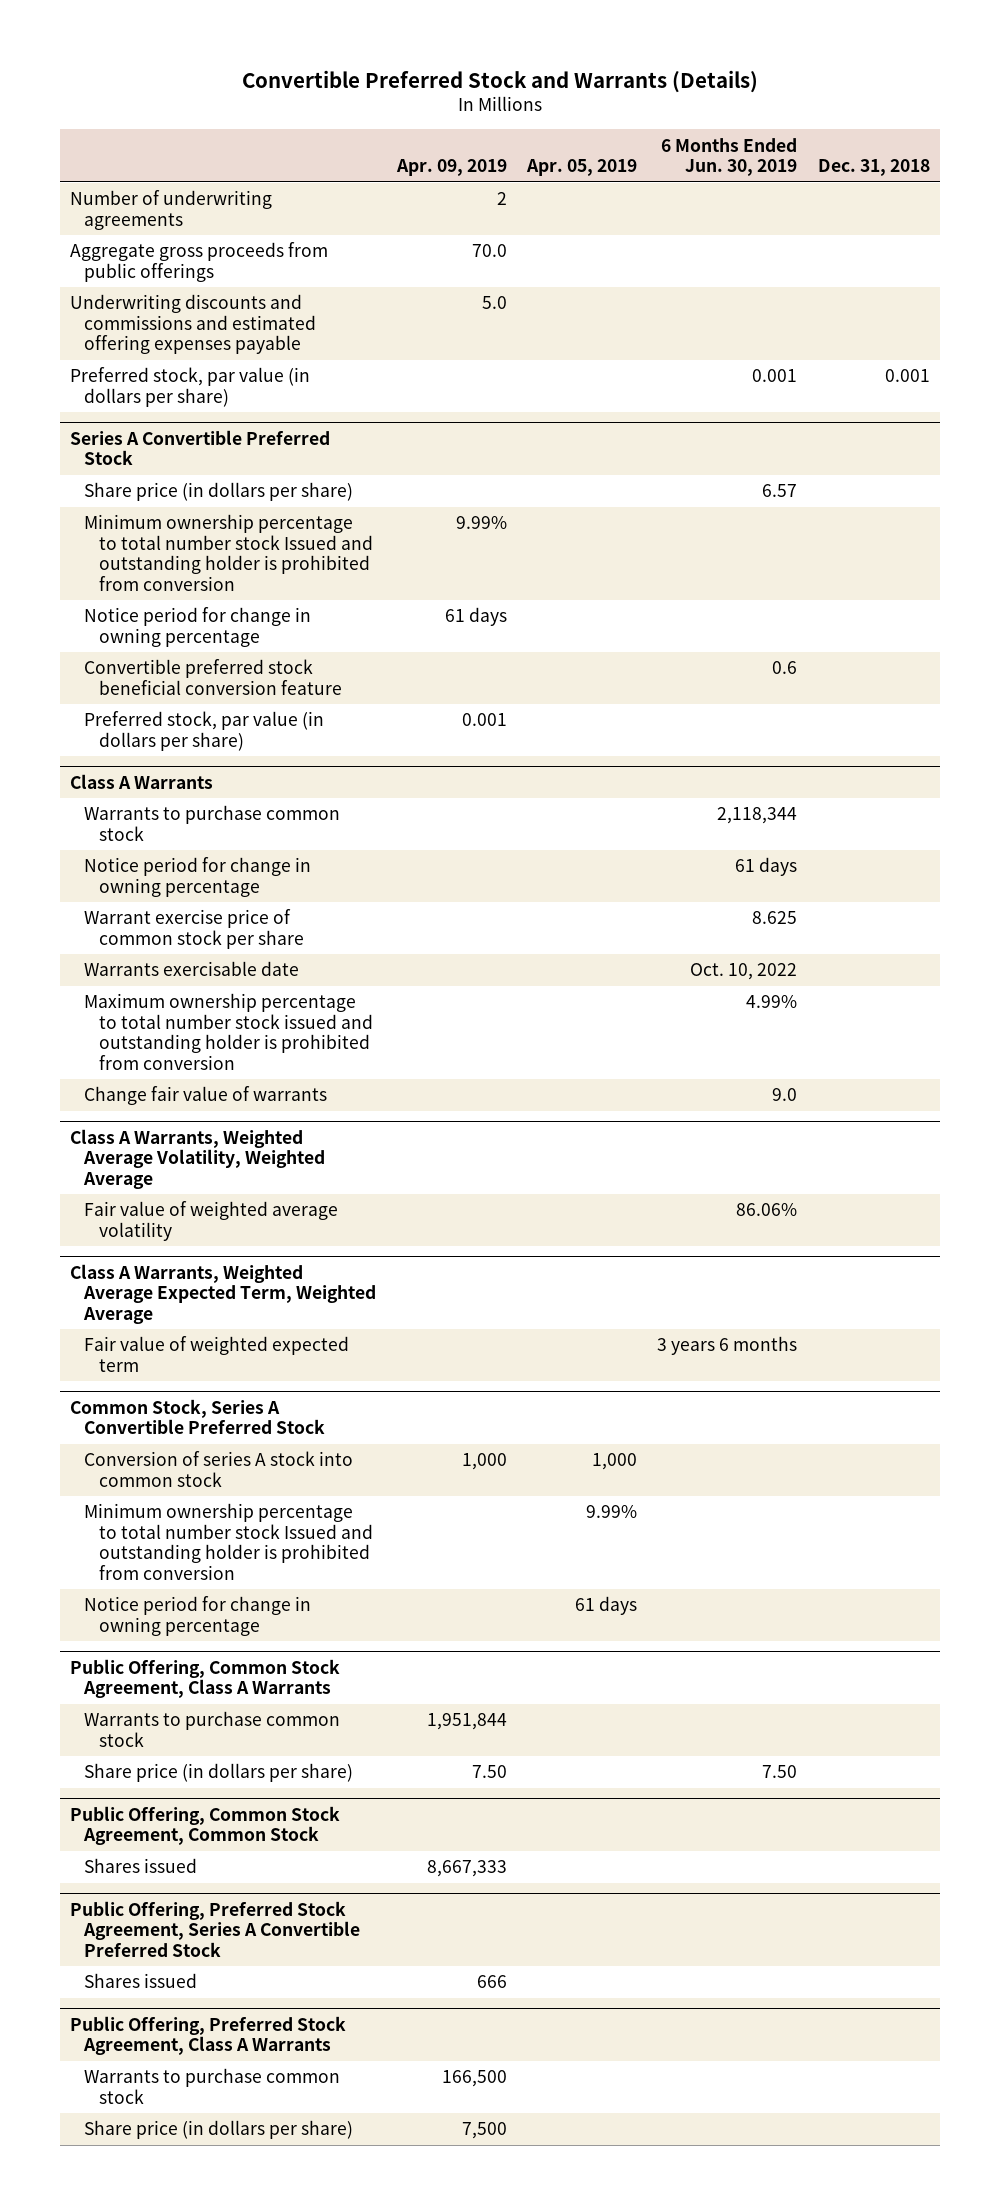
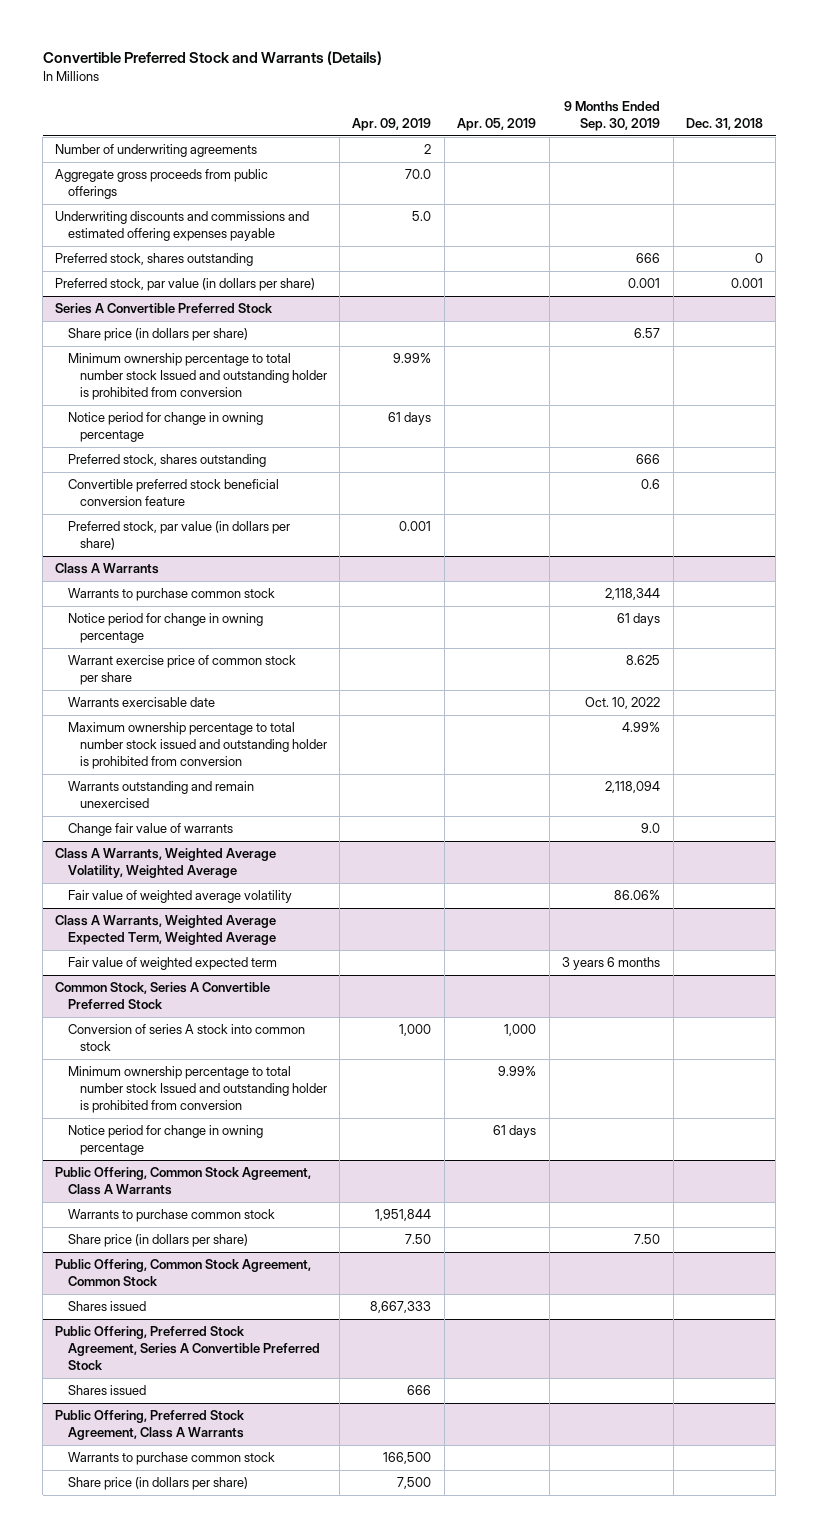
- | Apr. 09, 2019 | Apr. 05, 2019 | 6 Months Ended Jun. 30, 2019 | Dec. 31, 2018
+ | Apr. 09, 2019 | Apr. 05, 2019 | 9 Months Ended Sep. 30, 2019 | Dec. 31, 2018
+ Preferred stock, shares outstanding | | | 666 | 0
@ Series A Convertible Preferred Stock
+ Preferred stock, shares outstanding | | | 666 |
@ Class A Warrants
+ Warrants outstanding and remain unexercised | | | 2,118,094 |

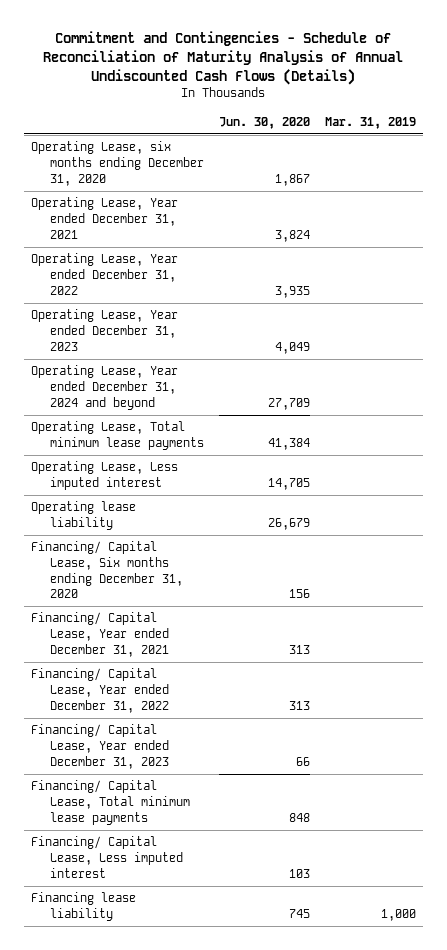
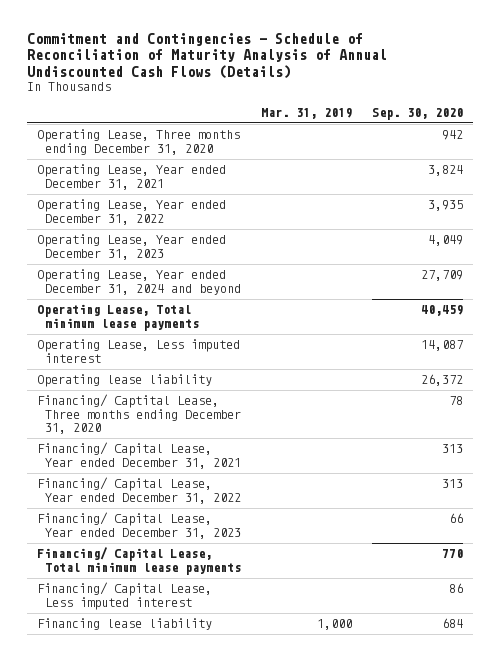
- | Jun. 30, 2020 | Mar. 31, 2019
+ | Mar. 31, 2019 | Sep. 30, 2020
- Operating Lease, six months ending December 31, 2020 | 1,867 |
+ Operating Lease, Three months ending December 31, 2020 | | 942
- Financing/ Capital Lease, Six months ending December 31, 2020 | 156 |
+ Financing/ Captital Lease, Three months ending December 31, 2020 | | 78

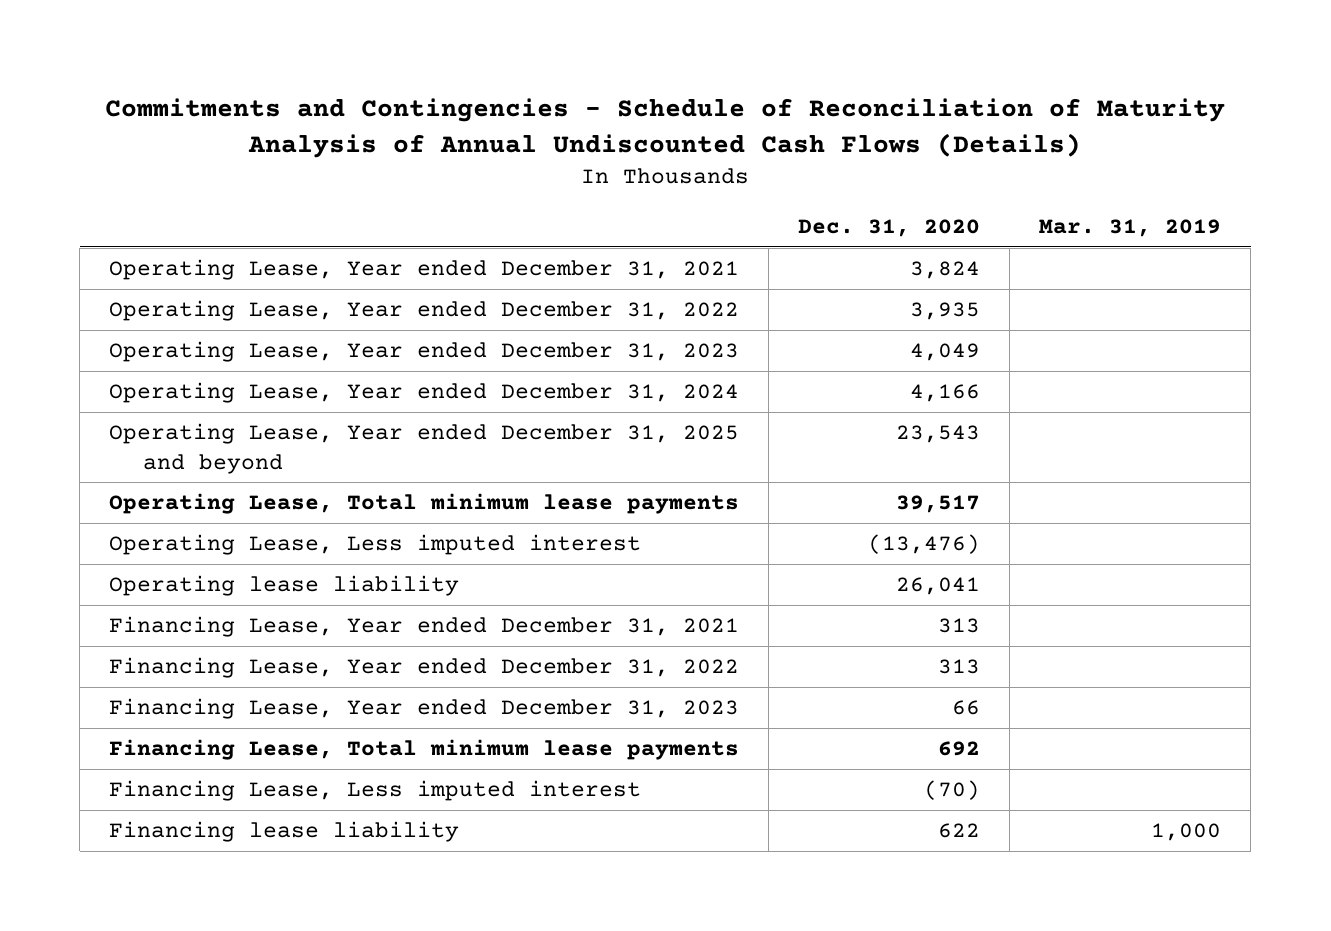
- Commitment and Contingencies - Schedule of Reconciliation of Maturity Analysis of Annual Undiscounted Cash Flows (Details)
+ Commitments and Contingencies - Schedule of Reconciliation of Maturity Analysis of Annual Undiscounted Cash Flows (Details)
- | Mar. 31, 2019 | Sep. 30, 2020
+ | Dec. 31, 2020 | Mar. 31, 2019
- Operating Lease, Three months ending December 31, 2020 | | 942
- Operating Lease, Year ended December 31, 2024 and beyond | | 27,709
+ Operating Lease, Year ended December 31, 2024 | 4,166 |
+ Operating Lease, Year ended December 31, 2025 and beyond | 23,543 |
- Financing/ Captital Lease, Three months ending December 31, 2020 | | 78
- Financing/ Capital Lease, Year ended December 31, 2021 | | 313
- Financing/ Capital Lease, Year ended December 31, 2022 | | 313
- Financing/ Capital Lease, Year ended December 31, 2023 | | 66
- Financing/ Capital Lease, Total minimum lease payments | | 770
- Financing/ Capital Lease, Less imputed interest | | 86
+ Financing Lease, Year ended December 31, 2021 | 313 |
+ Financing Lease, Year ended December 31, 2022 | 313 |
+ Financing Lease, Year ended December 31, 2023 | 66 |
+ Financing Lease, Total minimum lease payments | 692 |
+ Financing Lease, Less imputed interest | (70) |

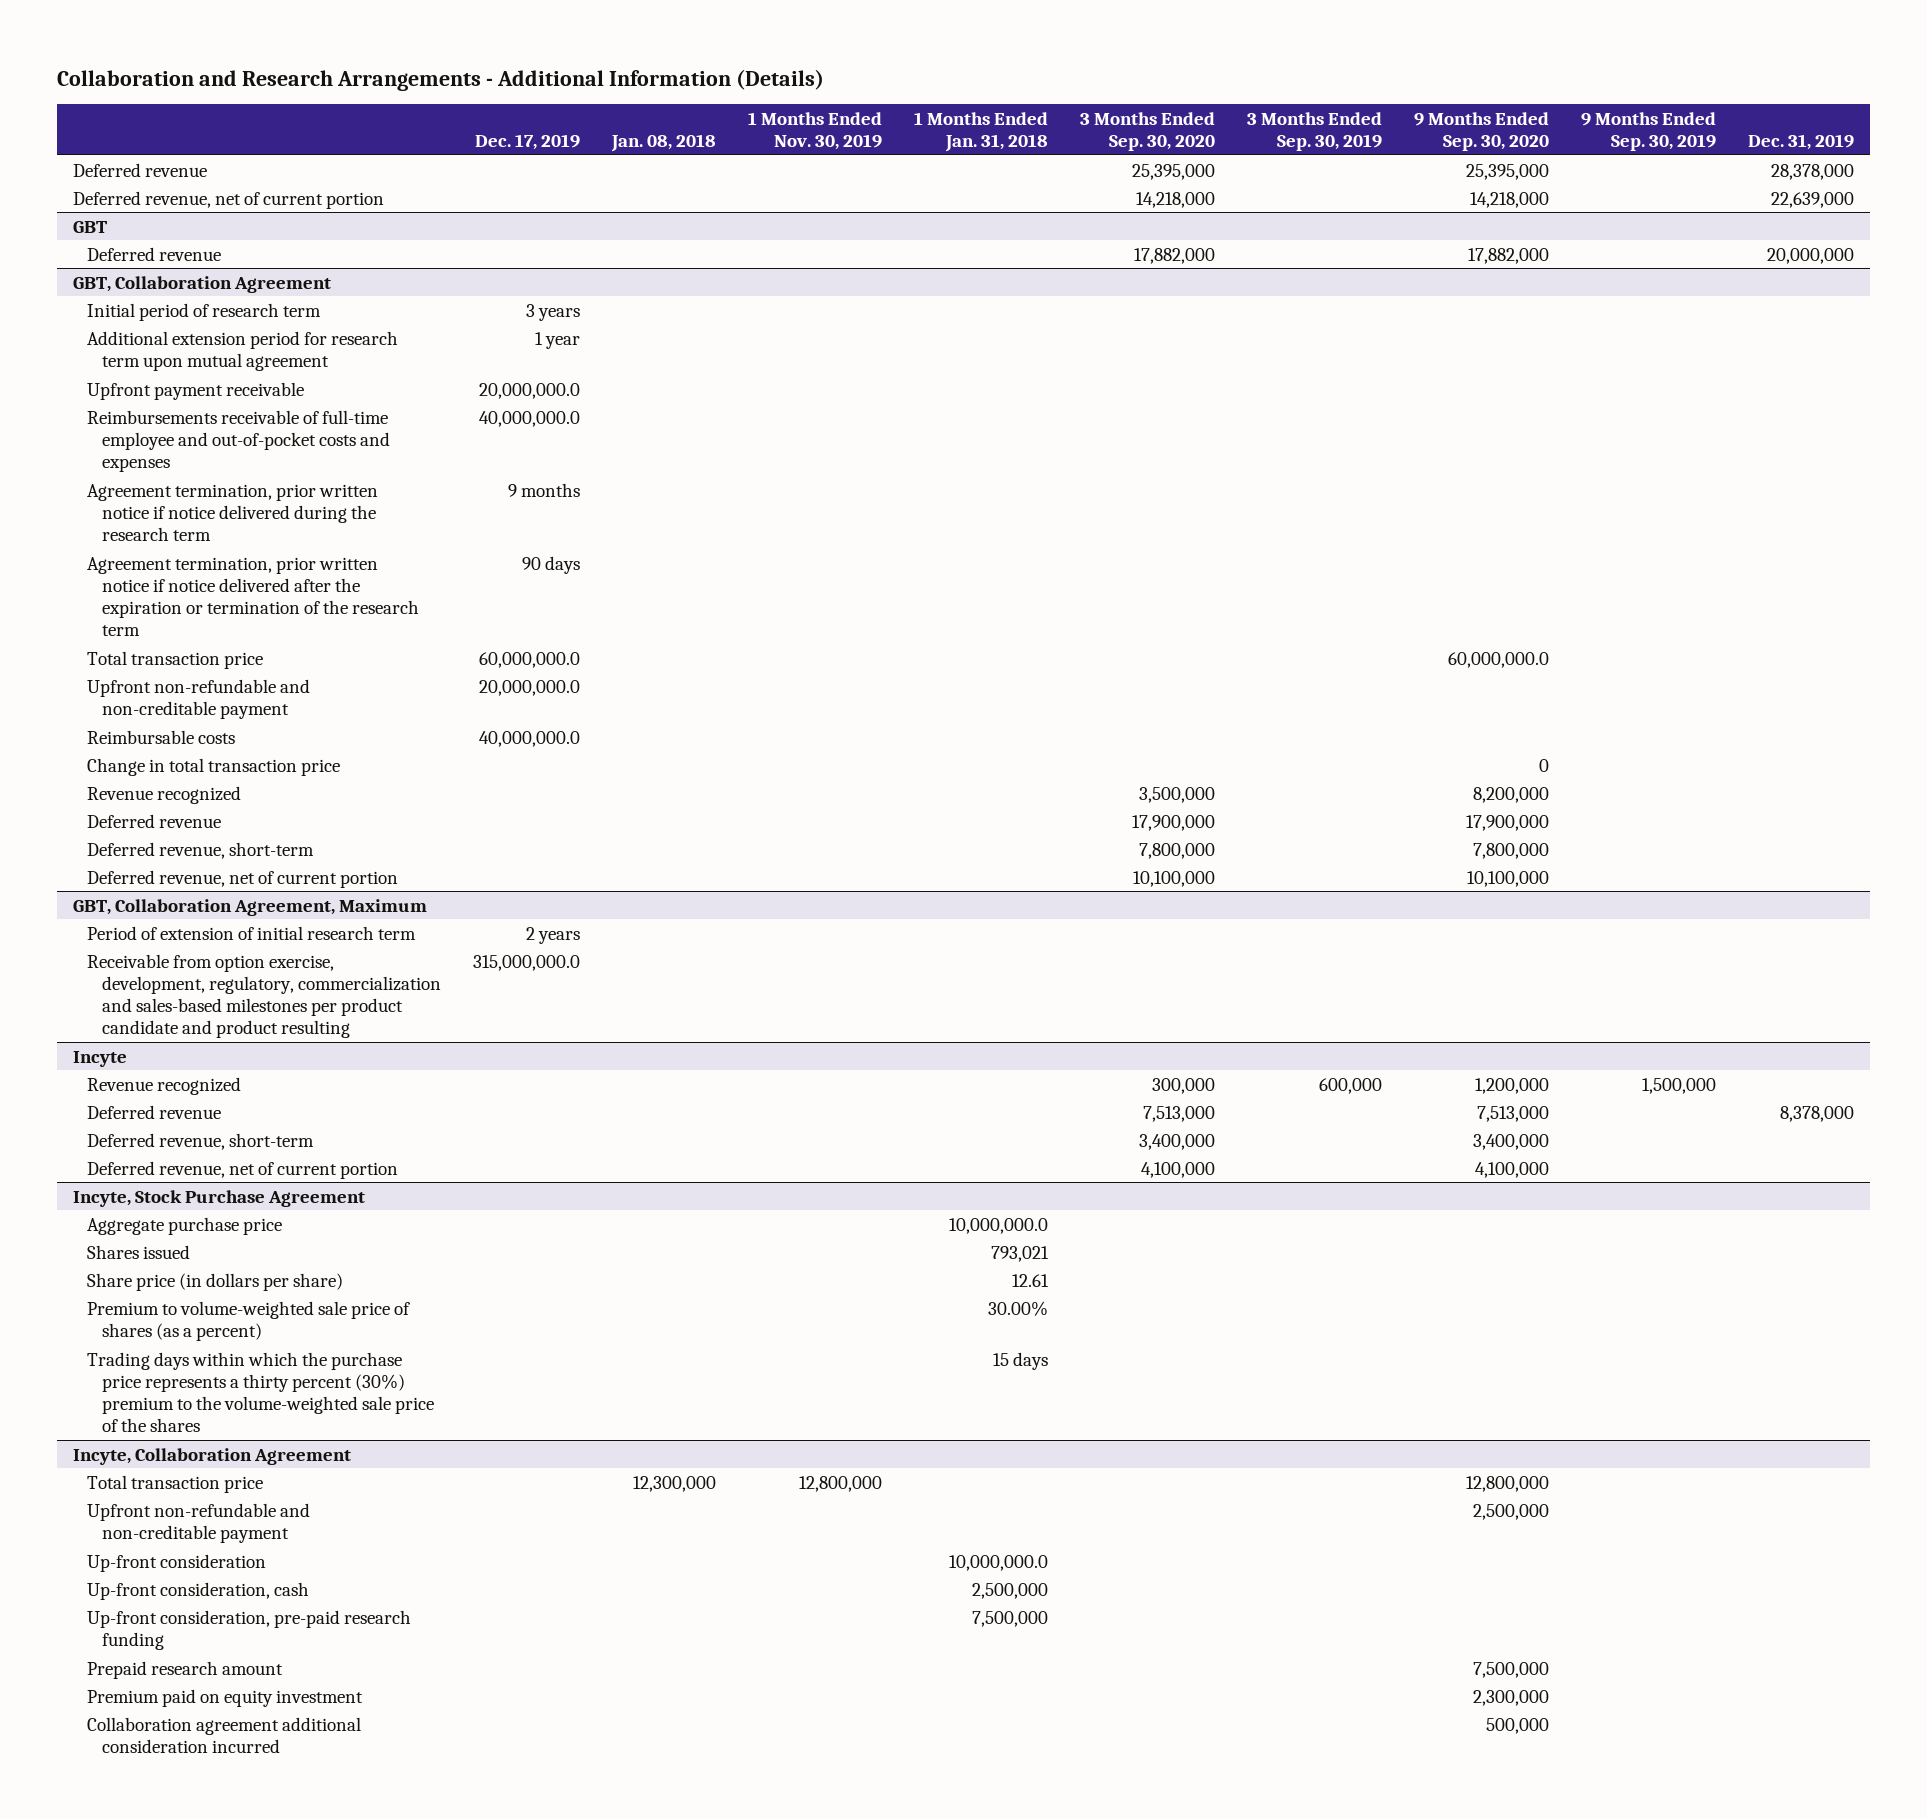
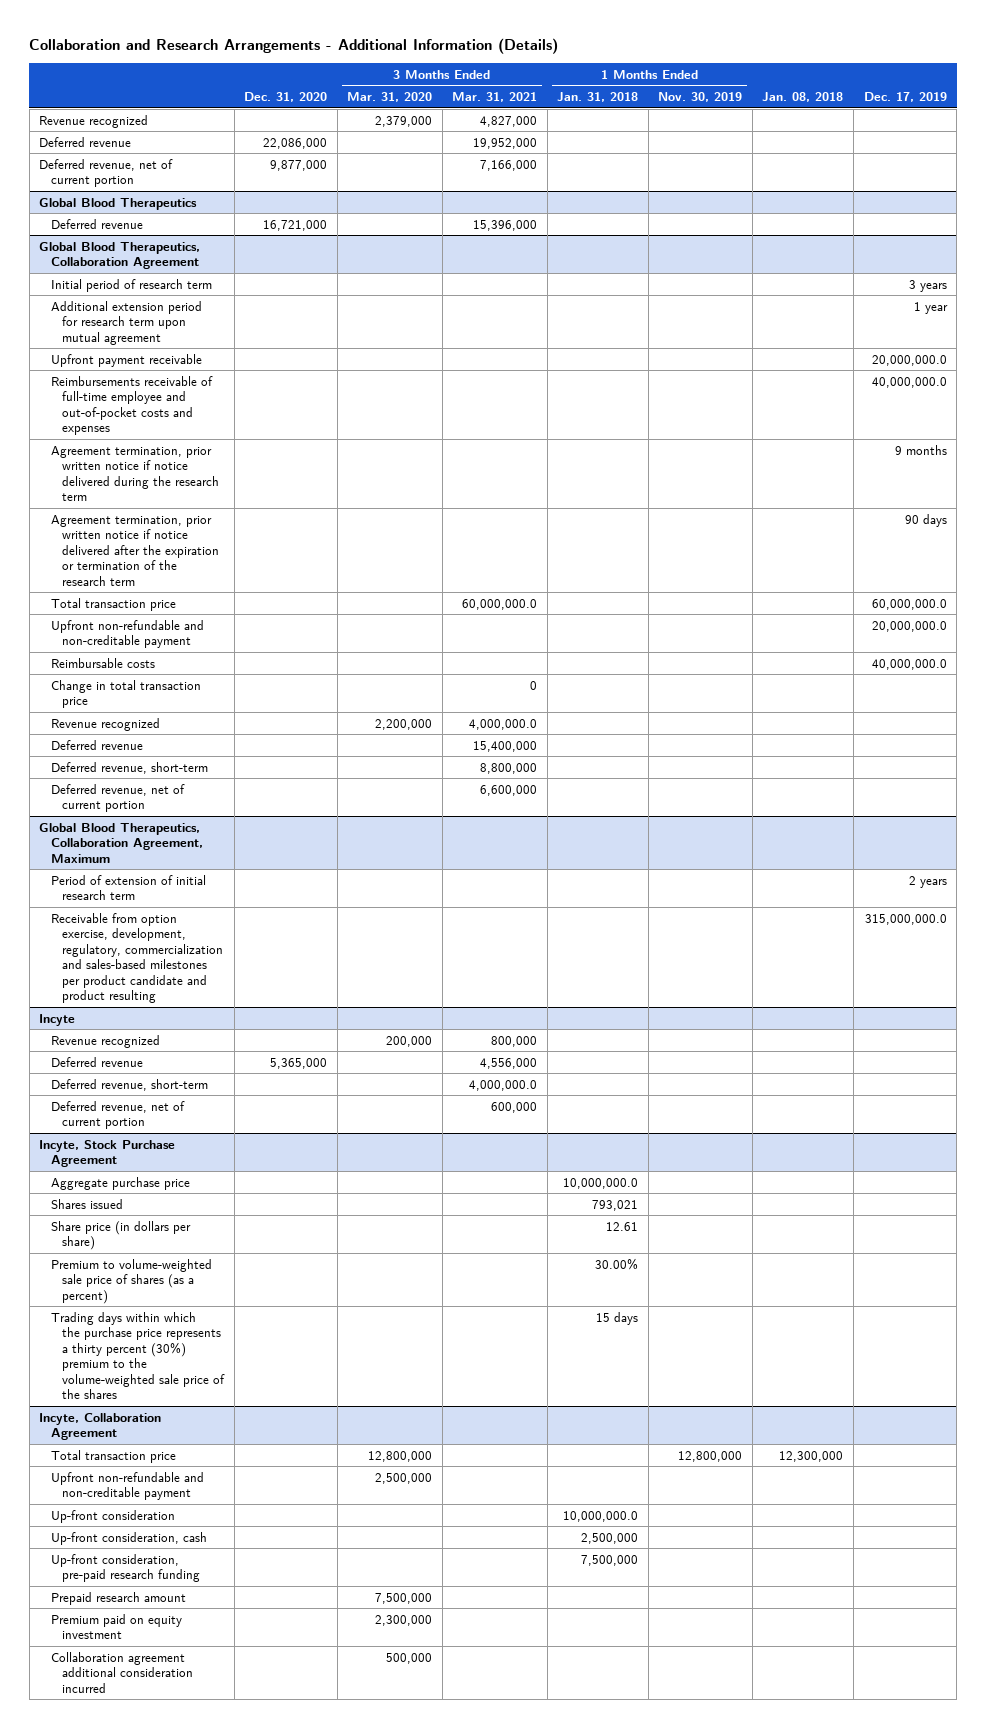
- | Dec. 17, 2019 | Jan. 08, 2018 | 1 Months Ended Nov. 30, 2019 | 1 Months Ended Jan. 31, 2018 | 3 Months Ended Sep. 30, 2020 | 3 Months Ended Sep. 30, 2019 | 9 Months Ended Sep. 30, 2020 | 9 Months Ended Sep. 30, 2019 | Dec. 31, 2019
+ | Dec. 31, 2020 | 3 Months Ended Mar. 31, 2020 | 3 Months Ended Mar. 31, 2021 | 1 Months Ended Jan. 31, 2018 | 1 Months Ended Nov. 30, 2019 | Jan. 08, 2018 | Dec. 17, 2019
+ Revenue recognized | | 2,379,000 | 4,827,000 | | | |
- GBT
+ Global Blood Therapeutics
- GBT, Collaboration Agreement
+ Global Blood Therapeutics, Collaboration Agreement
- GBT, Collaboration Agreement, Maximum
+ Global Blood Therapeutics, Collaboration Agreement, Maximum

